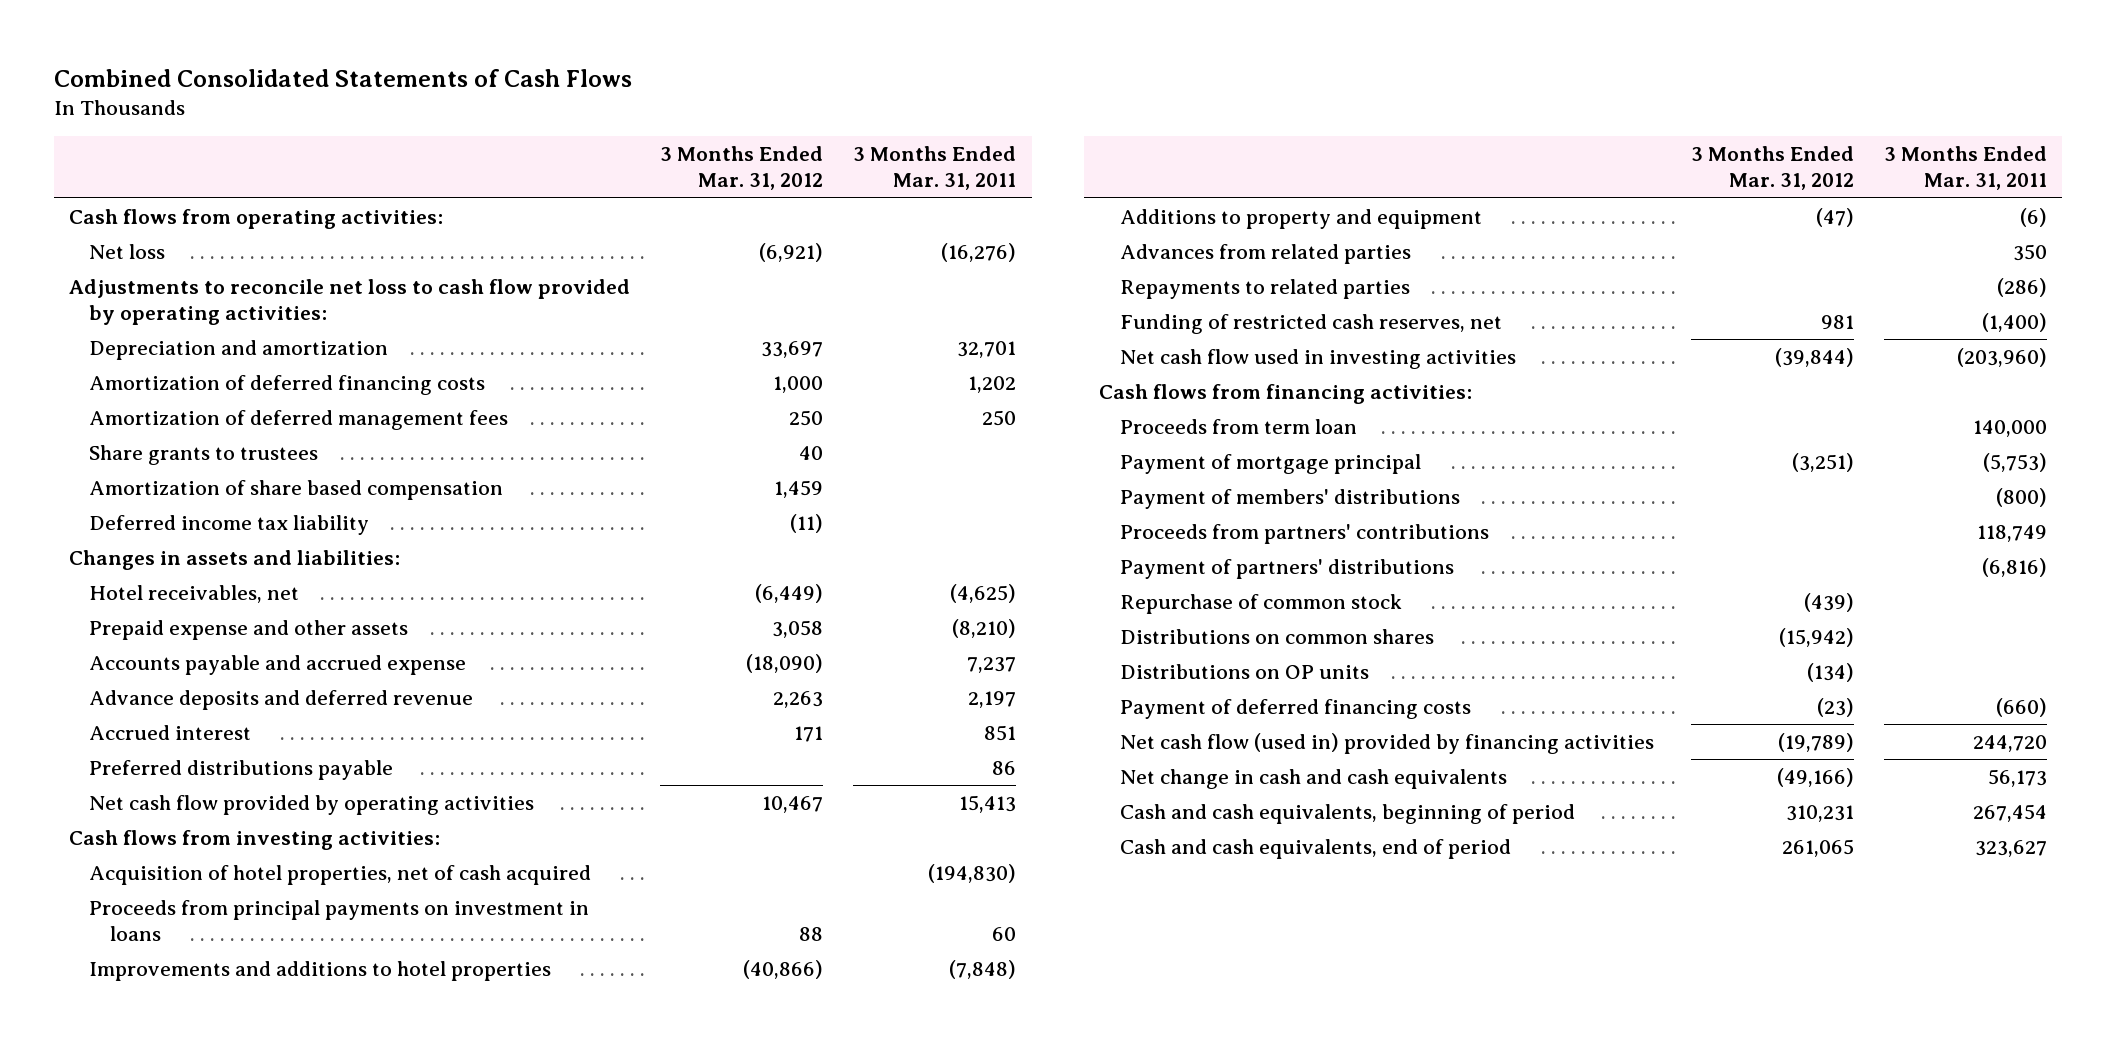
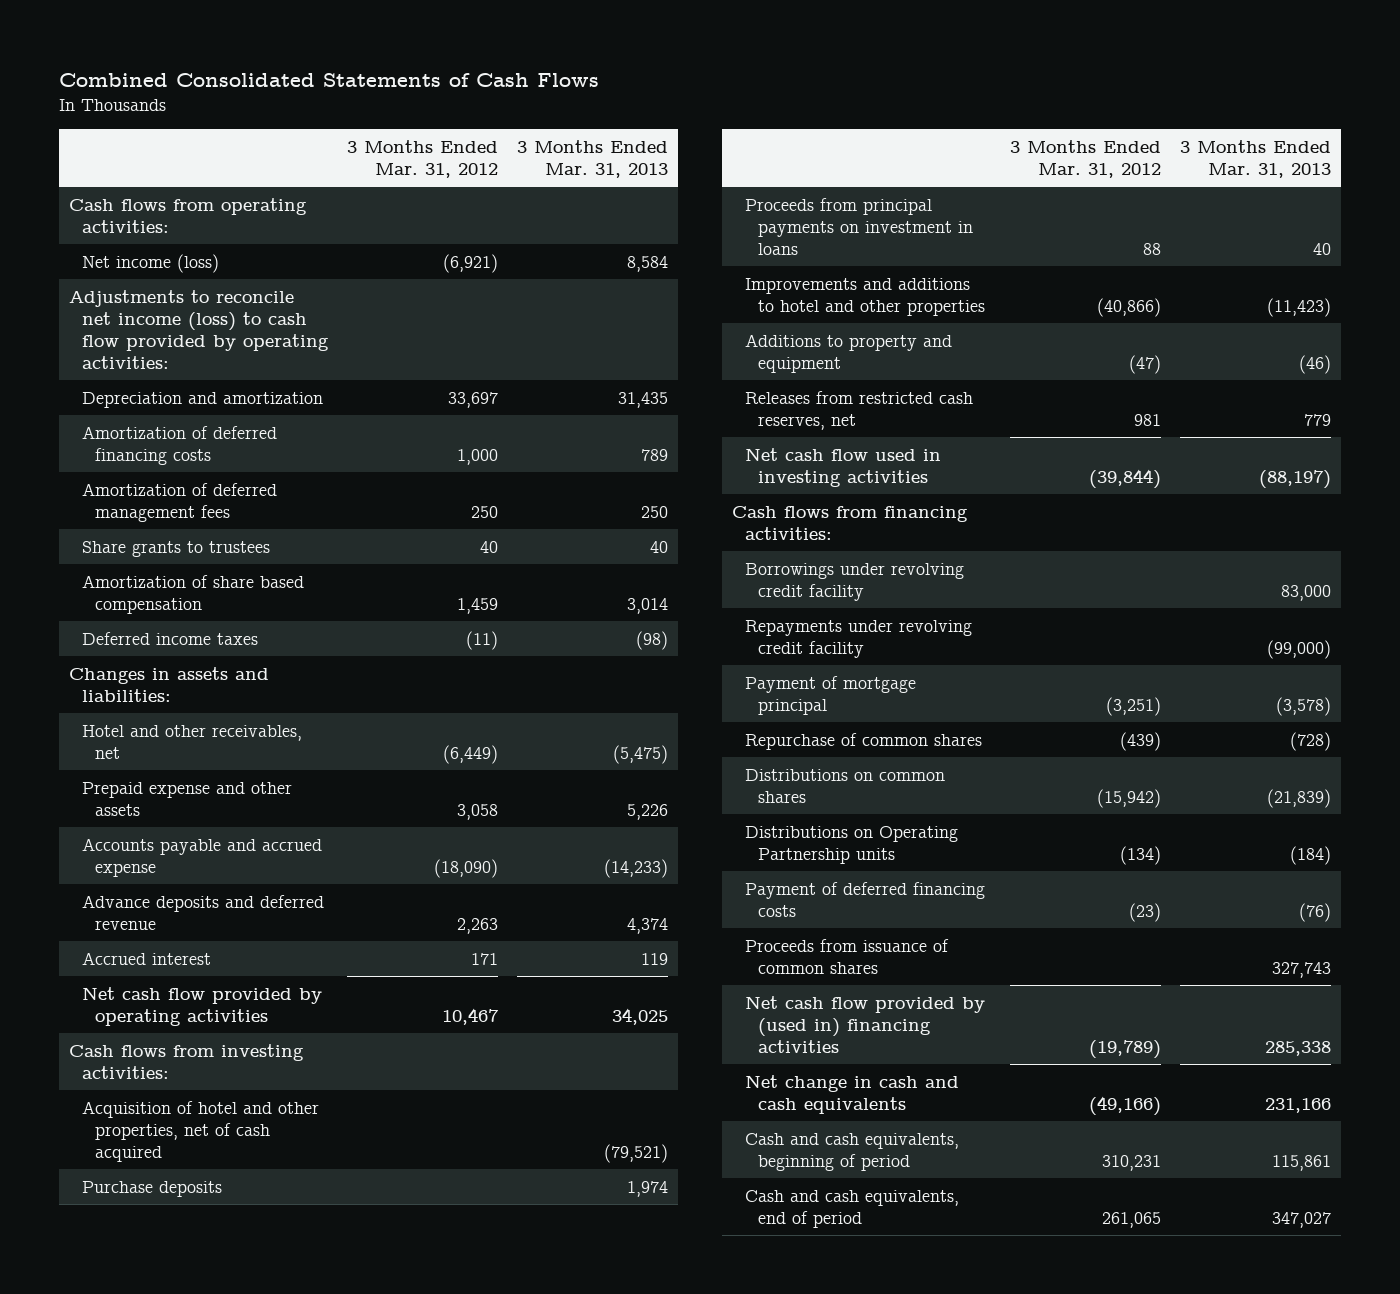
- | 3 Months Ended Mar. 31, 2012 | 3 Months Ended Mar. 31, 2011
+ | 3 Months Ended Mar. 31, 2012 | 3 Months Ended Mar. 31, 2013
- Net loss | (6,921) | (16,276)
- Adjustments to reconcile net loss to cash flow provided by operating activities:
+ Net income (loss) | (6,921) | 8,584
+ Adjustments to reconcile net income (loss) to cash flow provided by operating activities:
- Deferred income tax liability | (11) |
+ Deferred income taxes | (11) | (98)
- Hotel receivables, net | (6,449) | (4,625)
+ Hotel and other receivables, net | (6,449) | (5,475)
- Preferred distributions payable | | 86
- Acquisition of hotel properties, net of cash acquired | | (194,830)
+ Acquisition of hotel and other properties, net of cash acquired | | (79,521)
+ Purchase deposits | | 1,974
- Improvements and additions to hotel properties | (40,866) | (7,848)
+ Improvements and additions to hotel and other properties | (40,866) | (11,423)
- Advances from related parties | | 350
- Repayments to related parties | | (286)
- Funding of restricted cash reserves, net | 981 | (1,400)
+ Releases from restricted cash reserves, net | 981 | 779
- Proceeds from term loan | | 140,000
+ Borrowings under revolving credit facility | | 83,000
+ Repayments under revolving credit facility | | (99,000)
- Payment of members' distributions | | (800)
- Proceeds from partners' contributions | | 118,749
- Payment of partners' distributions | | (6,816)
- Repurchase of common stock | (439) |
+ Repurchase of common shares | (439) | (728)
- Distributions on OP units | (134) |
+ Distributions on Operating Partnership units | (134) | (184)
- Net cash flow (used in) provided by financing activities | (19,789) | 244,720
+ Proceeds from issuance of common shares | | 327,743
+ Net cash flow provided by (used in) financing activities | (19,789) | 285,338

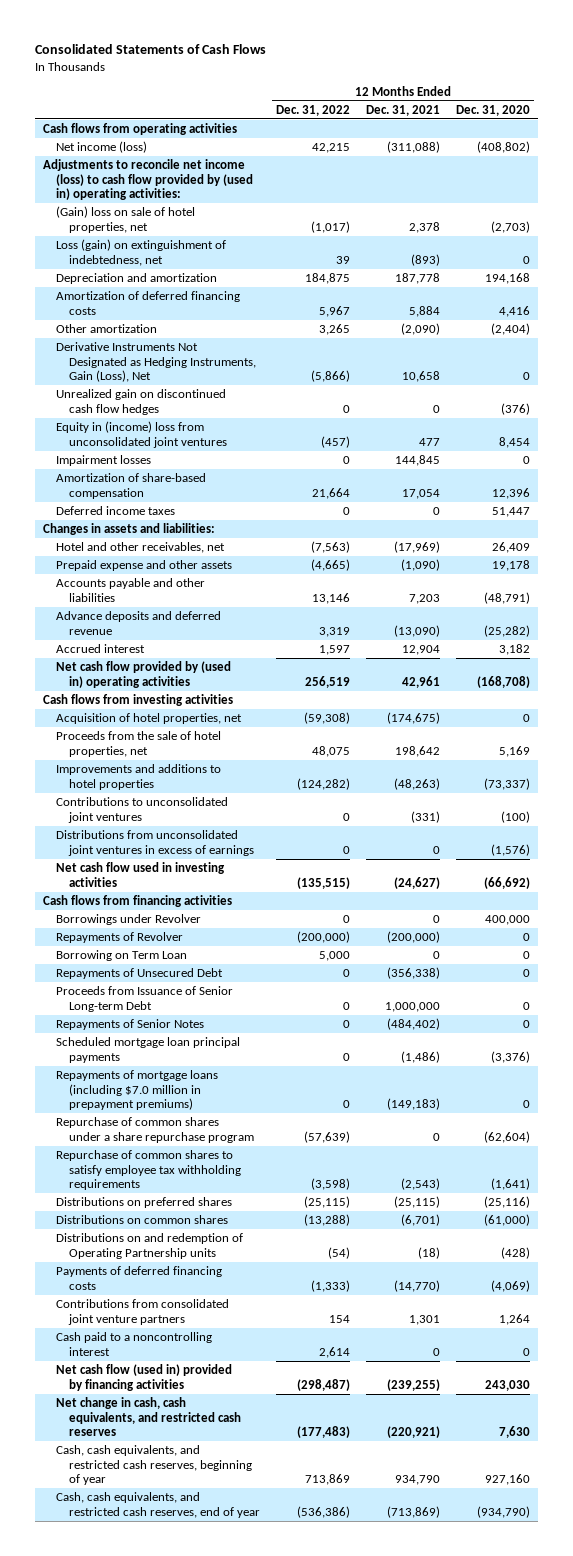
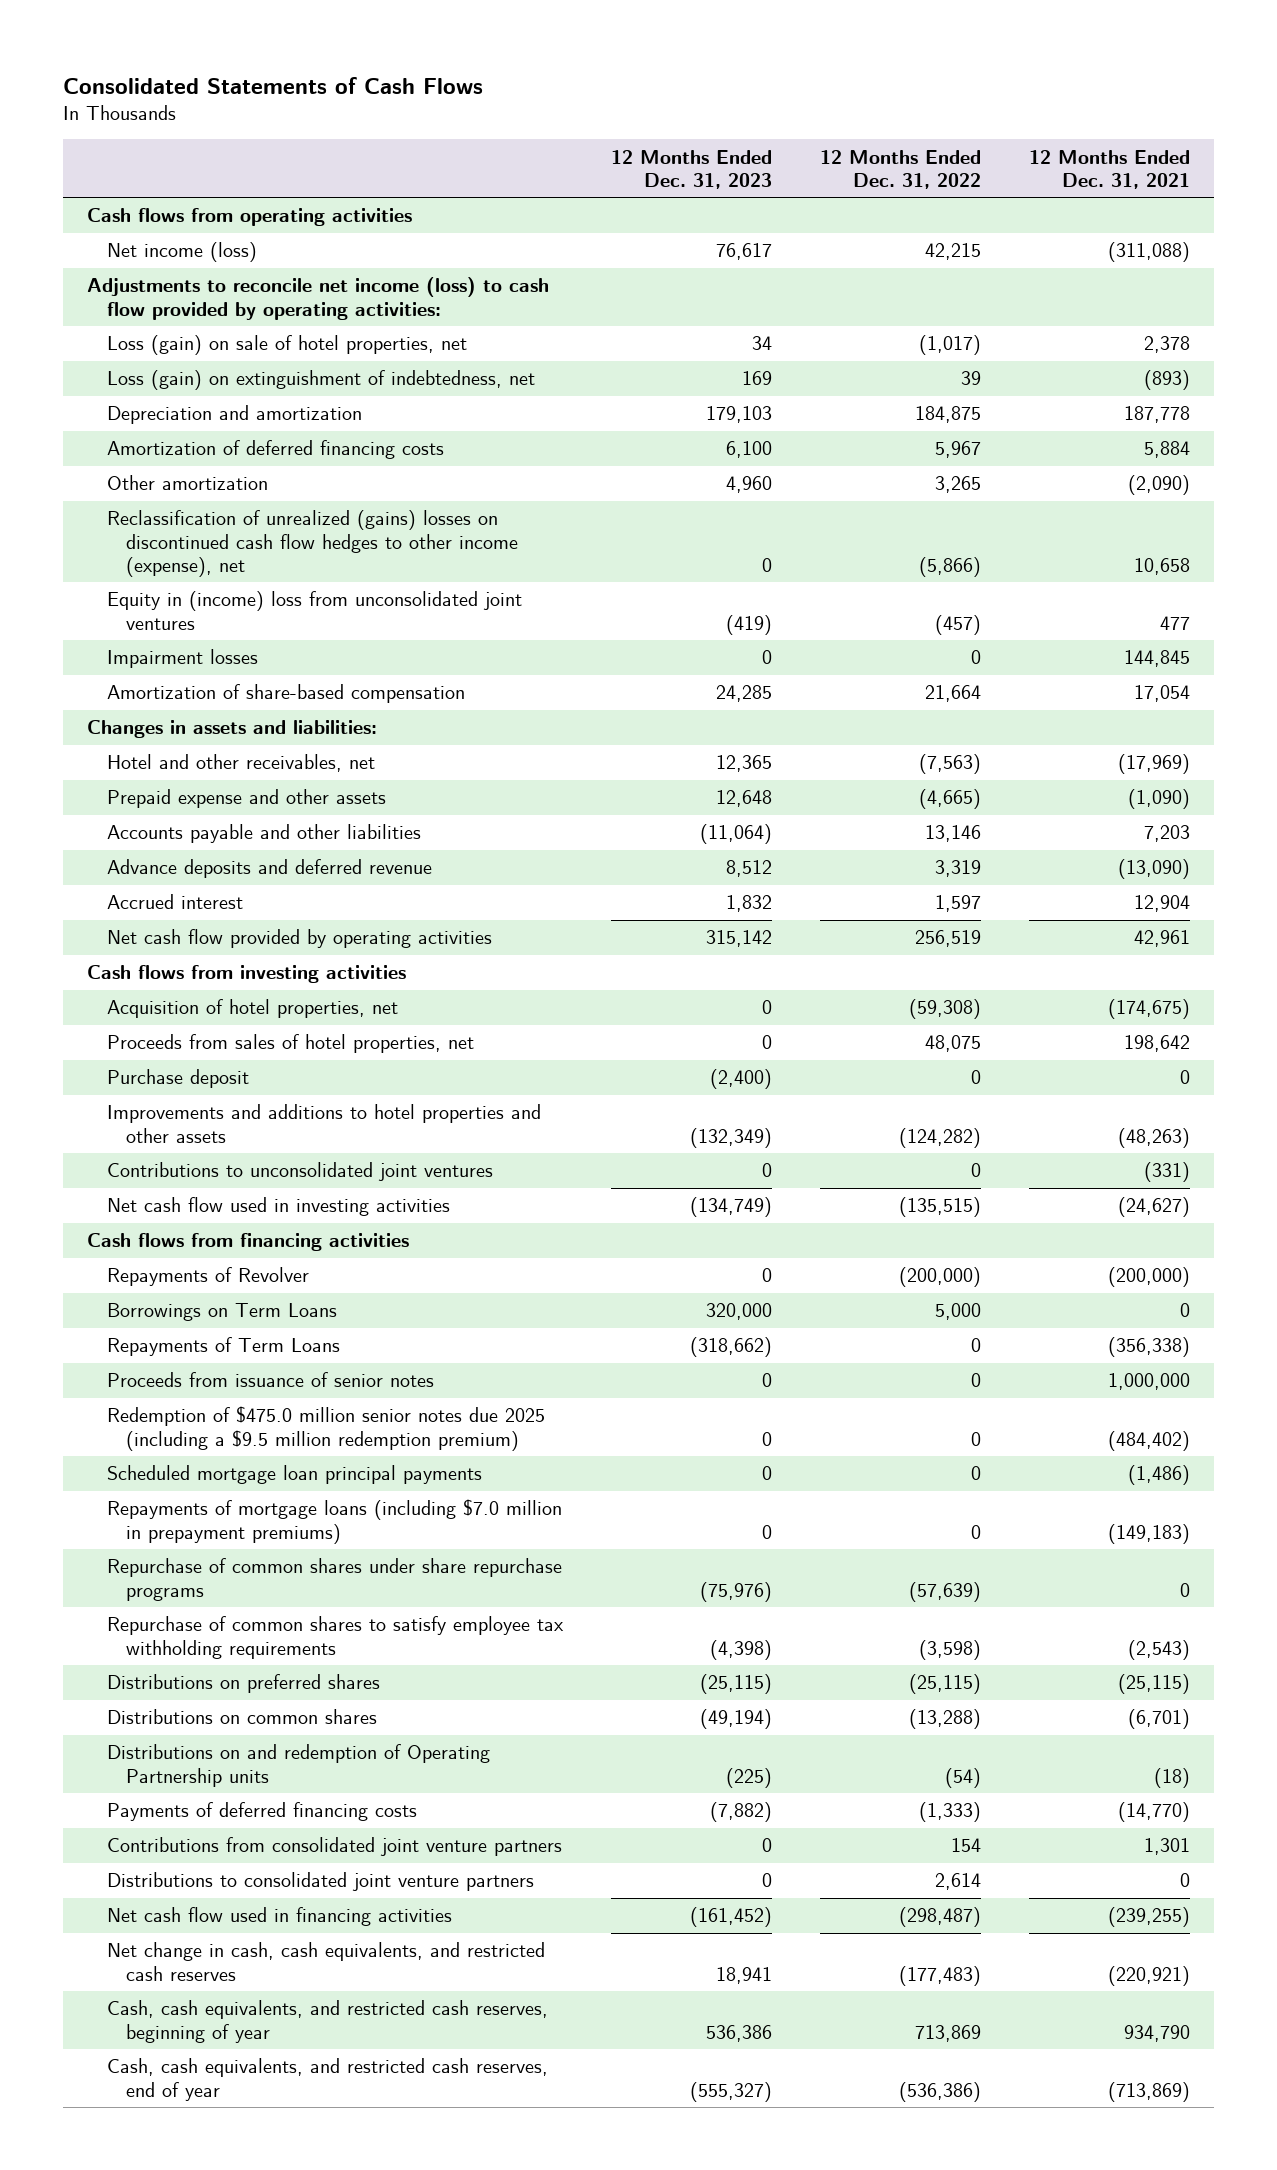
- | 12 Months Ended Dec. 31, 2022 | 12 Months Ended Dec. 31, 2021 | 12 Months Ended Dec. 31, 2020
+ | 12 Months Ended Dec. 31, 2023 | 12 Months Ended Dec. 31, 2022 | 12 Months Ended Dec. 31, 2021
- Adjustments to reconcile net income (loss) to cash flow provided by (used in) operating activities:
- (Gain) loss on sale of hotel properties, net | (1,017) | 2,378 | (2,703)
+ Adjustments to reconcile net income (loss) to cash flow provided by operating activities:
+ Loss (gain) on sale of hotel properties, net | 34 | (1,017) | 2,378
- Derivative Instruments Not Designated as Hedging Instruments, Gain (Loss), Net | (5,866) | 10,658 | 0
- Unrealized gain on discontinued cash flow hedges | 0 | 0 | (376)
+ Reclassification of unrealized (gains) losses on discontinued cash flow hedges to other income (expense), net | 0 | (5,866) | 10,658
- Deferred income taxes | 0 | 0 | 51,447
- Net cash flow provided by (used in) operating activities | 256,519 | 42,961 | (168,708)
+ Net cash flow provided by operating activities | 315,142 | 256,519 | 42,961
- Proceeds from the sale of hotel properties, net | 48,075 | 198,642 | 5,169
- Improvements and additions to hotel properties | (124,282) | (48,263) | (73,337)
+ Proceeds from sales of hotel properties, net | 0 | 48,075 | 198,642
+ Purchase deposit | (2,400) | 0 | 0
+ Improvements and additions to hotel properties and other assets | (132,349) | (124,282) | (48,263)
- Distributions from unconsolidated joint ventures in excess of earnings | 0 | 0 | (1,576)
- Borrowings under Revolver | 0 | 0 | 400,000
- Borrowing on Term Loan | 5,000 | 0 | 0
- Repayments of Unsecured Debt | 0 | (356,338) | 0
- Proceeds from Issuance of Senior Long-term Debt | 0 | 1,000,000 | 0
- Repayments of Senior Notes | 0 | (484,402) | 0
+ Borrowings on Term Loans | 320,000 | 5,000 | 0
+ Repayments of Term Loans | (318,662) | 0 | (356,338)
+ Proceeds from issuance of senior notes | 0 | 0 | 1,000,000
+ Redemption of $475.0 million senior notes due 2025 (including a $9.5 million redemption premium) | 0 | 0 | (484,402)
- Repurchase of common shares under a share repurchase program | (57,639) | 0 | (62,604)
+ Repurchase of common shares under share repurchase programs | (75,976) | (57,639) | 0
- Cash paid to a noncontrolling interest | 2,614 | 0 | 0
- Net cash flow (used in) provided by financing activities | (298,487) | (239,255) | 243,030
+ Distributions to consolidated joint venture partners | 0 | 2,614 | 0
+ Net cash flow used in financing activities | (161,452) | (298,487) | (239,255)

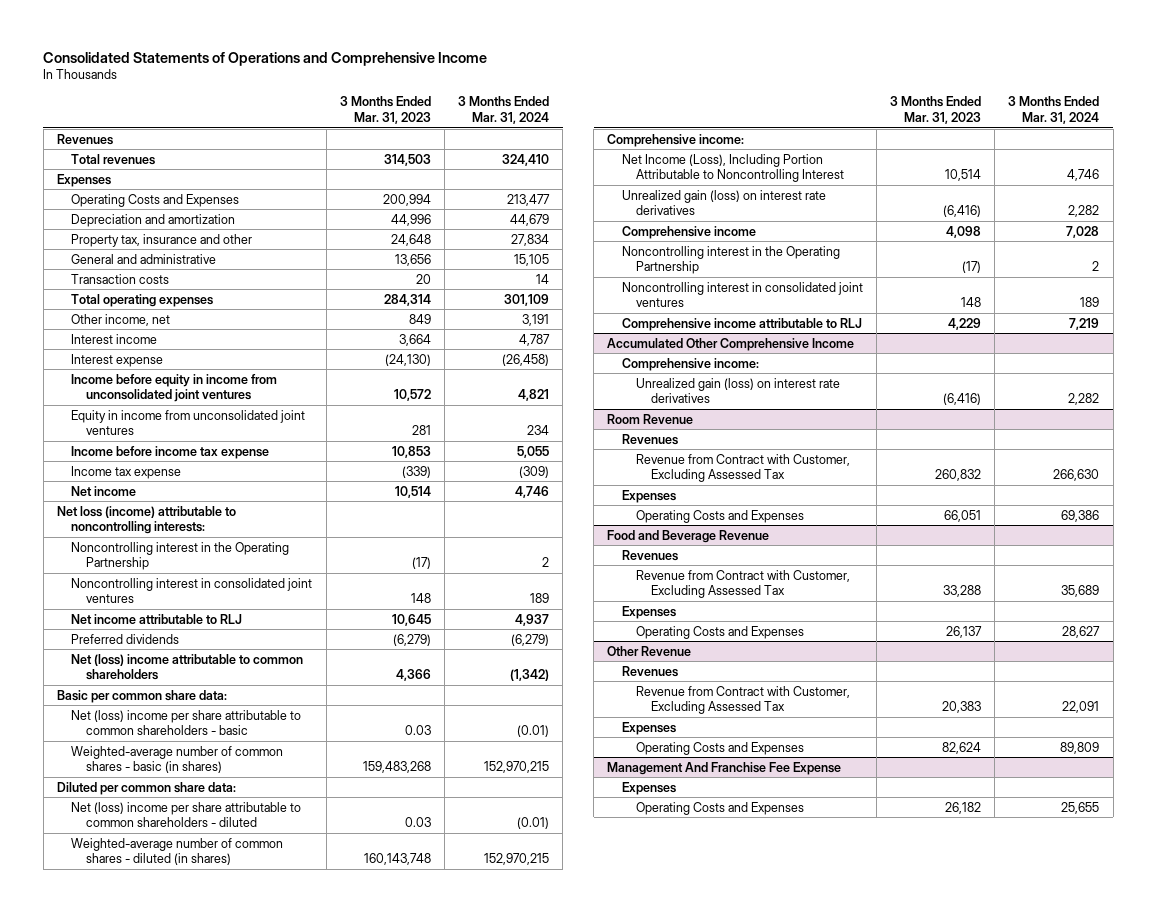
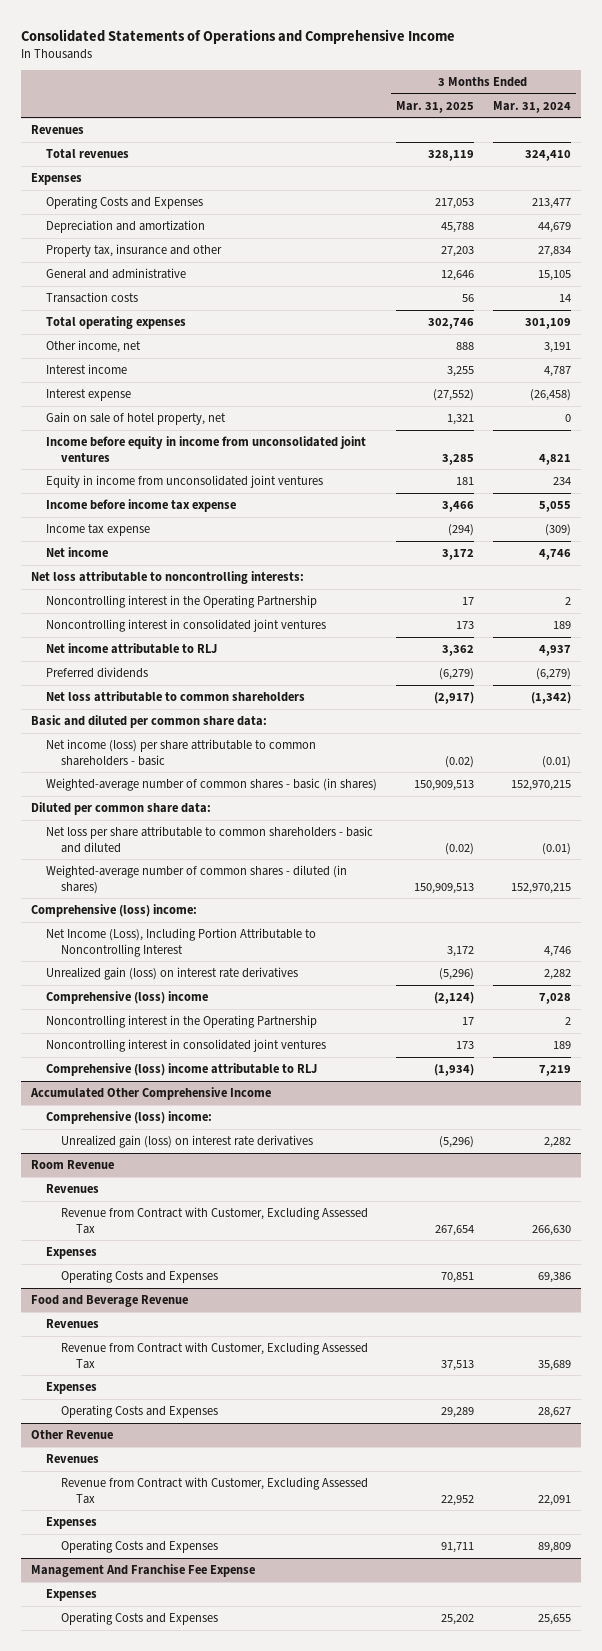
- | 3 Months Ended Mar. 31, 2023 | 3 Months Ended Mar. 31, 2024
+ | 3 Months Ended Mar. 31, 2025 | 3 Months Ended Mar. 31, 2024
+ Gain on sale of hotel property, net | 1,321 | 0
- Net loss (income) attributable to noncontrolling interests:
+ Net loss attributable to noncontrolling interests:
- Net (loss) income attributable to common shareholders | 4,366 | (1,342)
- Basic per common share data:
- Net (loss) income per share attributable to common shareholders - basic | 0.03 | (0.01)
+ Net loss attributable to common shareholders | (2,917) | (1,342)
+ Basic and diluted per common share data:
+ Net income (loss) per share attributable to common shareholders - basic | (0.02) | (0.01)
- Net (loss) income per share attributable to common shareholders - diluted | 0.03 | (0.01)
+ Net loss per share attributable to common shareholders - basic and diluted | (0.02) | (0.01)
- Comprehensive income:
+ Comprehensive (loss) income:
- Comprehensive income | 4,098 | 7,028
+ Comprehensive (loss) income | (2,124) | 7,028
- Comprehensive income attributable to RLJ | 4,229 | 7,219
+ Comprehensive (loss) income attributable to RLJ | (1,934) | 7,219
@ Accumulated Other Comprehensive Income
- Comprehensive income:
+ Comprehensive (loss) income:

